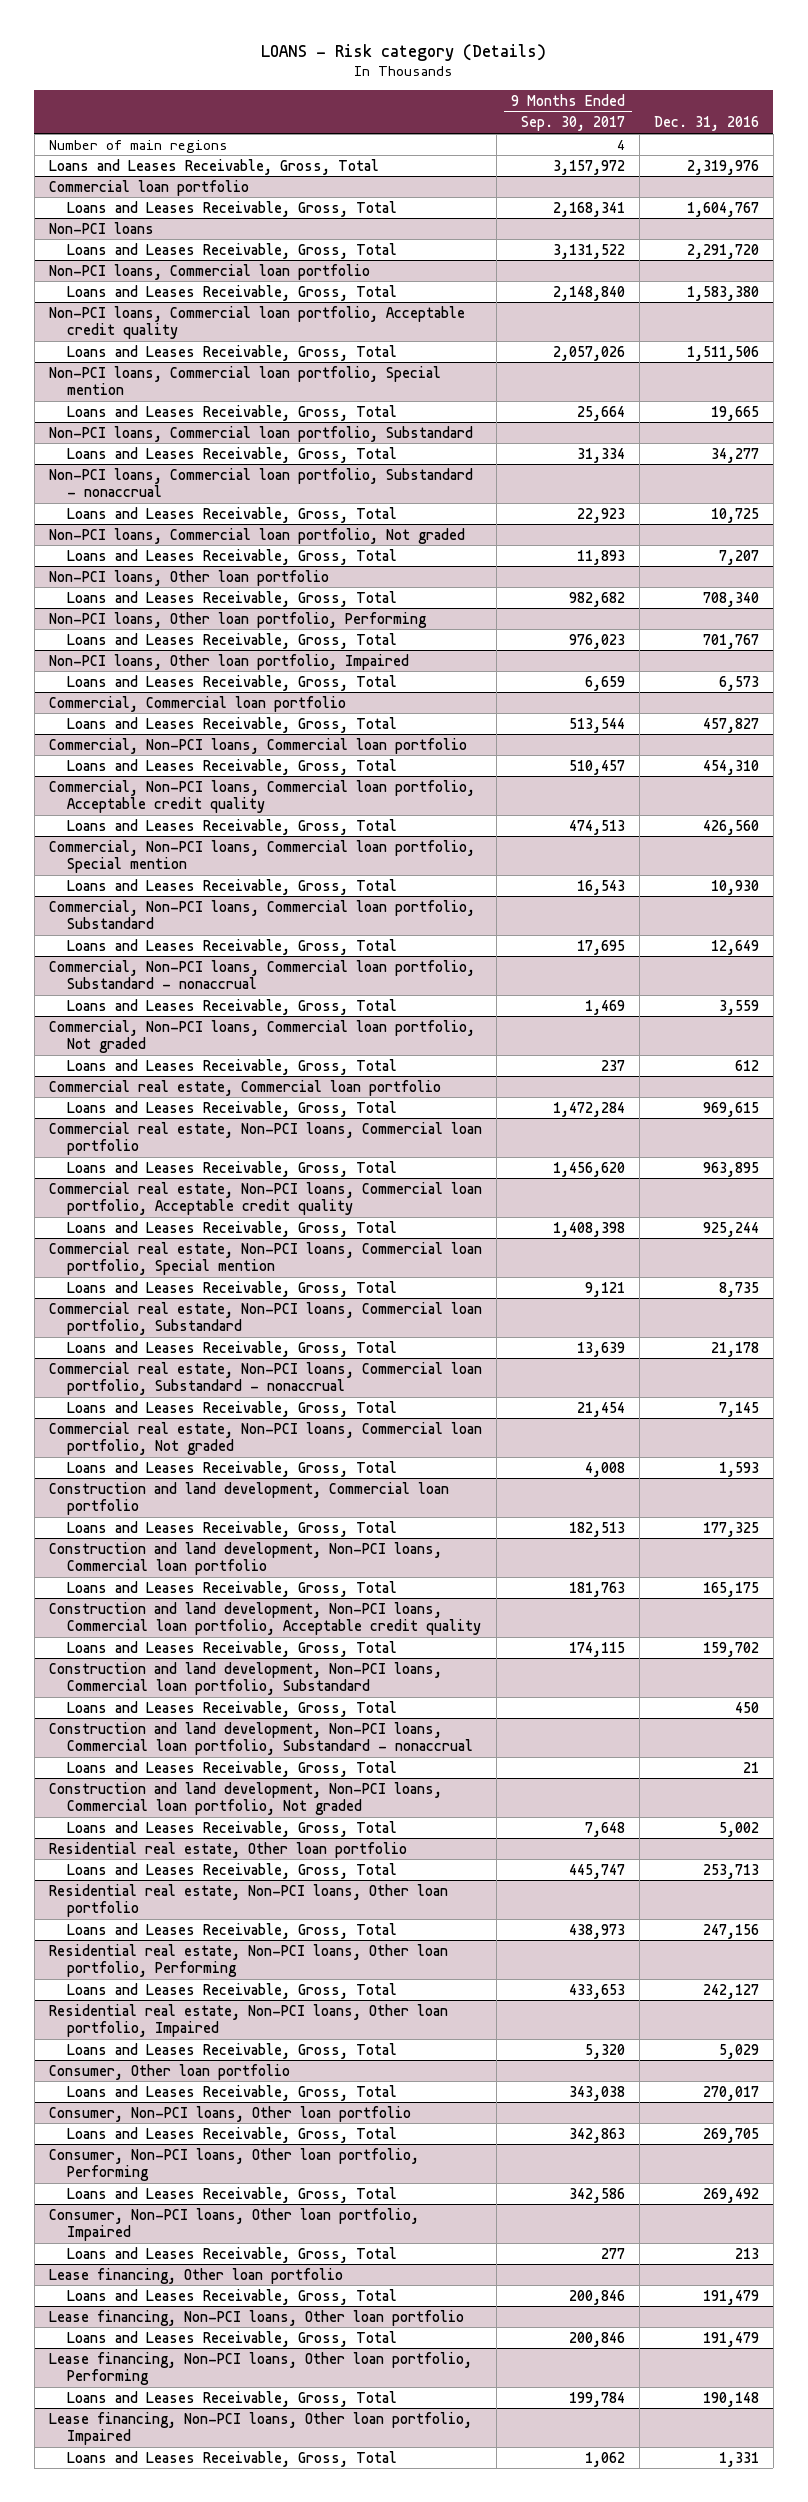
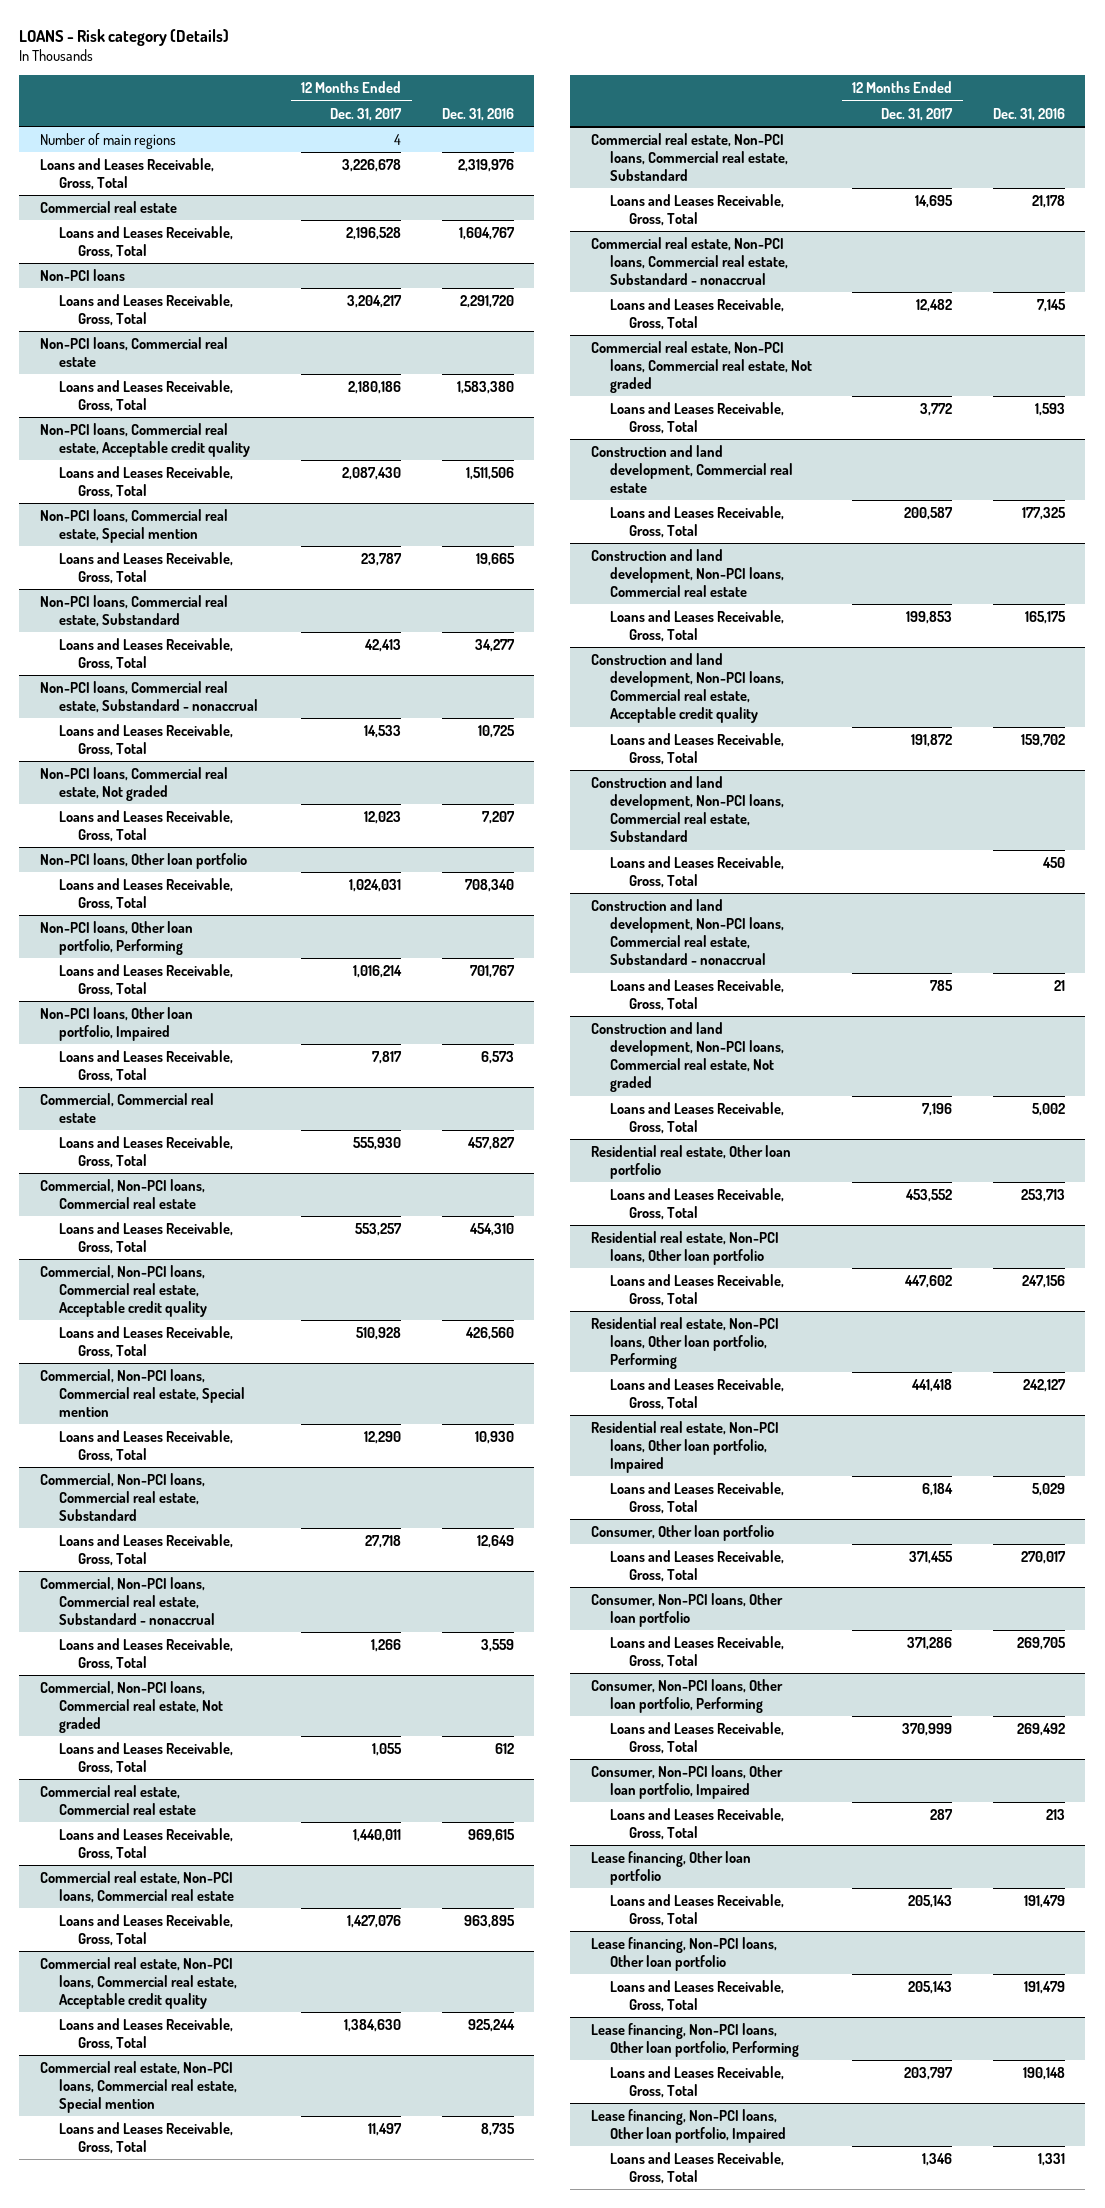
- | 9 Months Ended Sep. 30, 2017 | Dec. 31, 2016
+ | 12 Months Ended Dec. 31, 2017 | Dec. 31, 2016
- Commercial loan portfolio
+ Commercial real estate
- Non-PCI loans, Commercial loan portfolio
+ Non-PCI loans, Commercial real estate
- Non-PCI loans, Commercial loan portfolio, Acceptable credit quality
+ Non-PCI loans, Commercial real estate, Acceptable credit quality
- Non-PCI loans, Commercial loan portfolio, Special mention
+ Non-PCI loans, Commercial real estate, Special mention
- Non-PCI loans, Commercial loan portfolio, Substandard
+ Non-PCI loans, Commercial real estate, Substandard
- Non-PCI loans, Commercial loan portfolio, Substandard - nonaccrual
+ Non-PCI loans, Commercial real estate, Substandard - nonaccrual
- Non-PCI loans, Commercial loan portfolio, Not graded
+ Non-PCI loans, Commercial real estate, Not graded
- Commercial, Commercial loan portfolio
+ Commercial, Commercial real estate
- Commercial, Non-PCI loans, Commercial loan portfolio
+ Commercial, Non-PCI loans, Commercial real estate
- Commercial, Non-PCI loans, Commercial loan portfolio, Acceptable credit quality
+ Commercial, Non-PCI loans, Commercial real estate, Acceptable credit quality
- Commercial, Non-PCI loans, Commercial loan portfolio, Special mention
+ Commercial, Non-PCI loans, Commercial real estate, Special mention
- Commercial, Non-PCI loans, Commercial loan portfolio, Substandard
+ Commercial, Non-PCI loans, Commercial real estate, Substandard
- Commercial, Non-PCI loans, Commercial loan portfolio, Substandard - nonaccrual
+ Commercial, Non-PCI loans, Commercial real estate, Substandard - nonaccrual
- Commercial, Non-PCI loans, Commercial loan portfolio, Not graded
+ Commercial, Non-PCI loans, Commercial real estate, Not graded
- Commercial real estate, Commercial loan portfolio
+ Commercial real estate, Commercial real estate
- Commercial real estate, Non-PCI loans, Commercial loan portfolio
+ Commercial real estate, Non-PCI loans, Commercial real estate
- Commercial real estate, Non-PCI loans, Commercial loan portfolio, Acceptable credit quality
+ Commercial real estate, Non-PCI loans, Commercial real estate, Acceptable credit quality
- Commercial real estate, Non-PCI loans, Commercial loan portfolio, Special mention
+ Commercial real estate, Non-PCI loans, Commercial real estate, Special mention
- Commercial real estate, Non-PCI loans, Commercial loan portfolio, Substandard
+ Commercial real estate, Non-PCI loans, Commercial real estate, Substandard
- Commercial real estate, Non-PCI loans, Commercial loan portfolio, Substandard - nonaccrual
+ Commercial real estate, Non-PCI loans, Commercial real estate, Substandard - nonaccrual
- Commercial real estate, Non-PCI loans, Commercial loan portfolio, Not graded
+ Commercial real estate, Non-PCI loans, Commercial real estate, Not graded
- Construction and land development, Commercial loan portfolio
+ Construction and land development, Commercial real estate
- Construction and land development, Non-PCI loans, Commercial loan portfolio
+ Construction and land development, Non-PCI loans, Commercial real estate
- Construction and land development, Non-PCI loans, Commercial loan portfolio, Acceptable credit quality
+ Construction and land development, Non-PCI loans, Commercial real estate, Acceptable credit quality
- Construction and land development, Non-PCI loans, Commercial loan portfolio, Substandard
+ Construction and land development, Non-PCI loans, Commercial real estate, Substandard
- Construction and land development, Non-PCI loans, Commercial loan portfolio, Substandard - nonaccrual
+ Construction and land development, Non-PCI loans, Commercial real estate, Substandard - nonaccrual
- Construction and land development, Non-PCI loans, Commercial loan portfolio, Not graded
+ Construction and land development, Non-PCI loans, Commercial real estate, Not graded

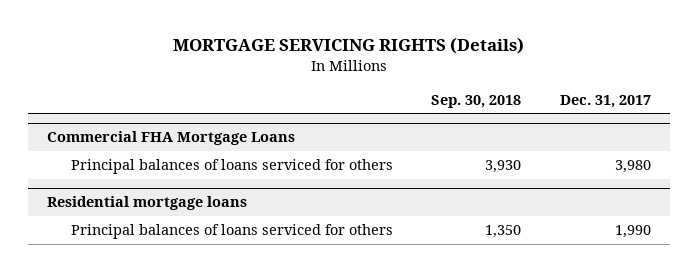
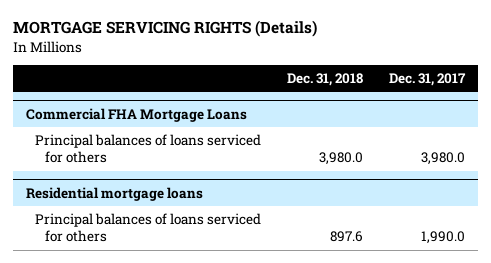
- | Sep. 30, 2018 | Dec. 31, 2017
+ | Dec. 31, 2018 | Dec. 31, 2017
@ Commercial FHA Mortgage Loans
- Principal balances of loans serviced for others | 3,930 | 3,980
+ Principal balances of loans serviced for others | 3,980.0 | 3,980.0
@ Residential mortgage loans
- Principal balances of loans serviced for others | 1,350 | 1,990
+ Principal balances of loans serviced for others | 897.6 | 1,990.0

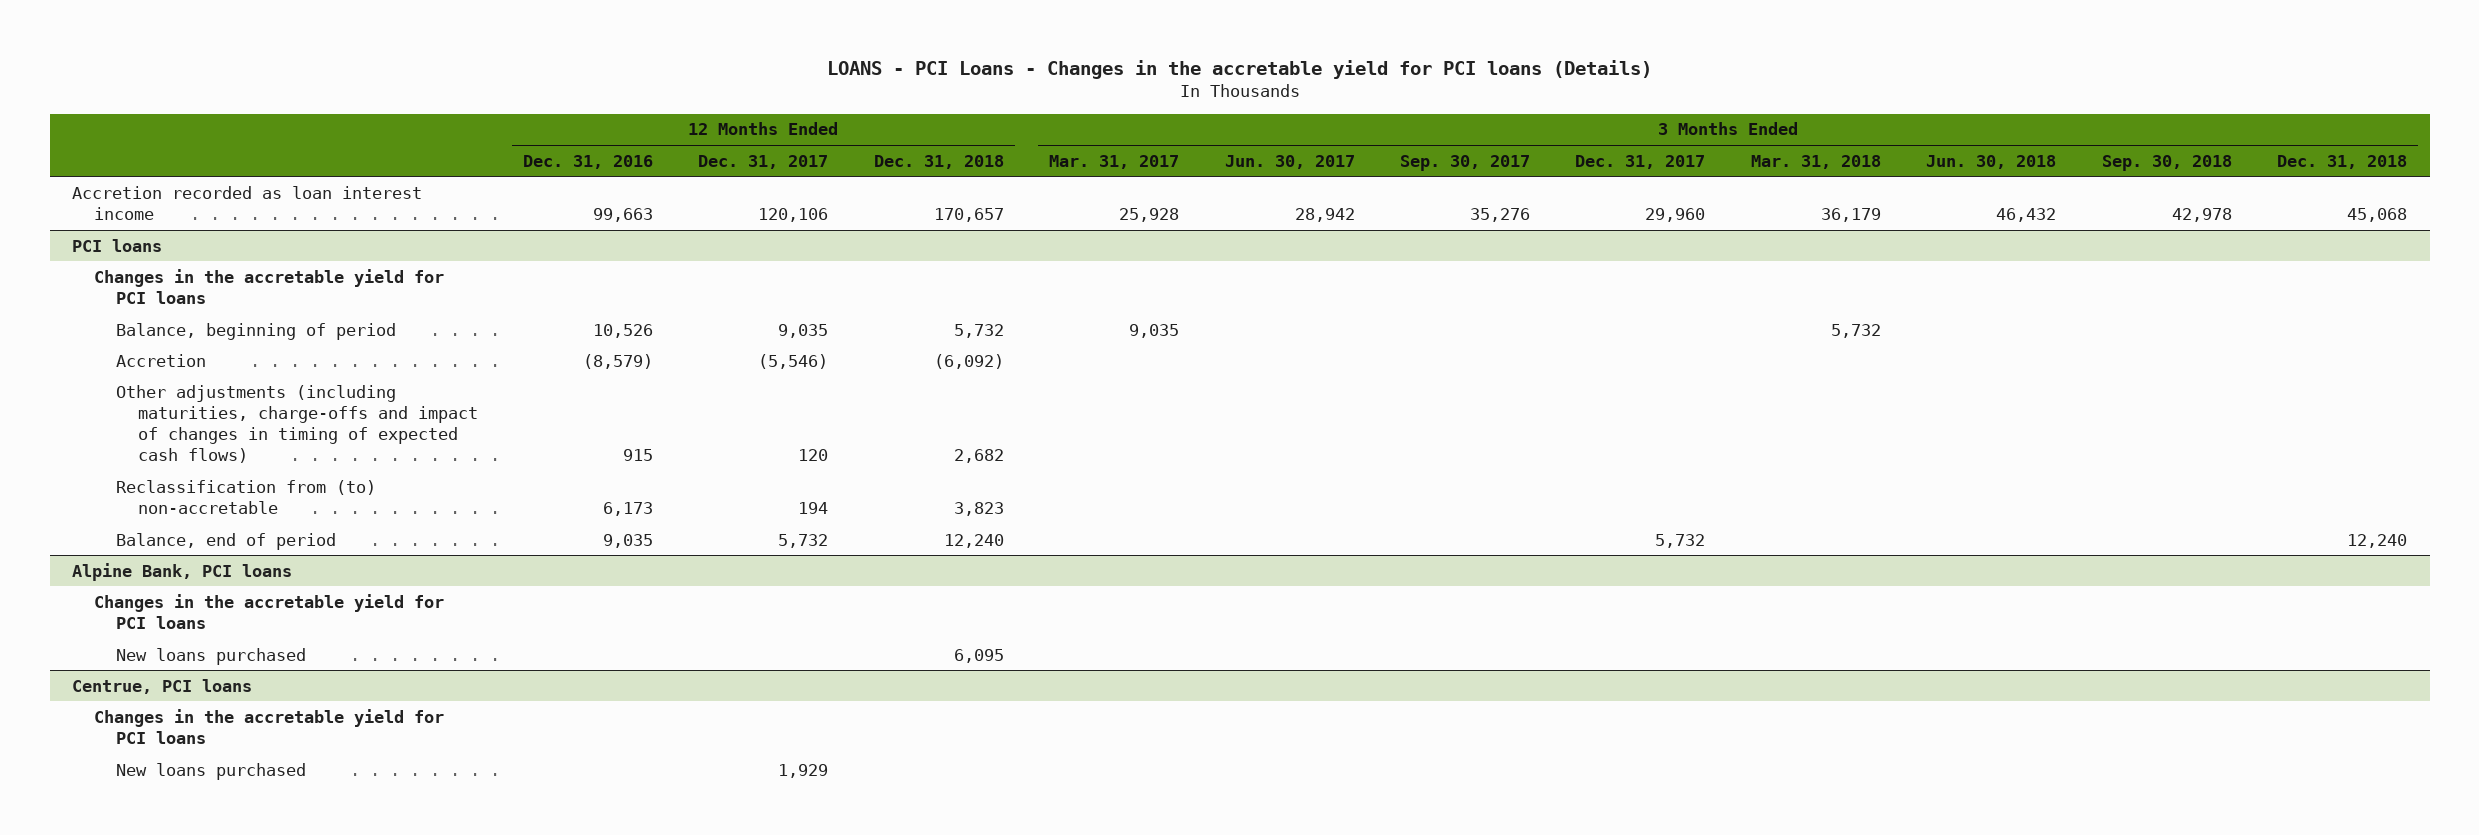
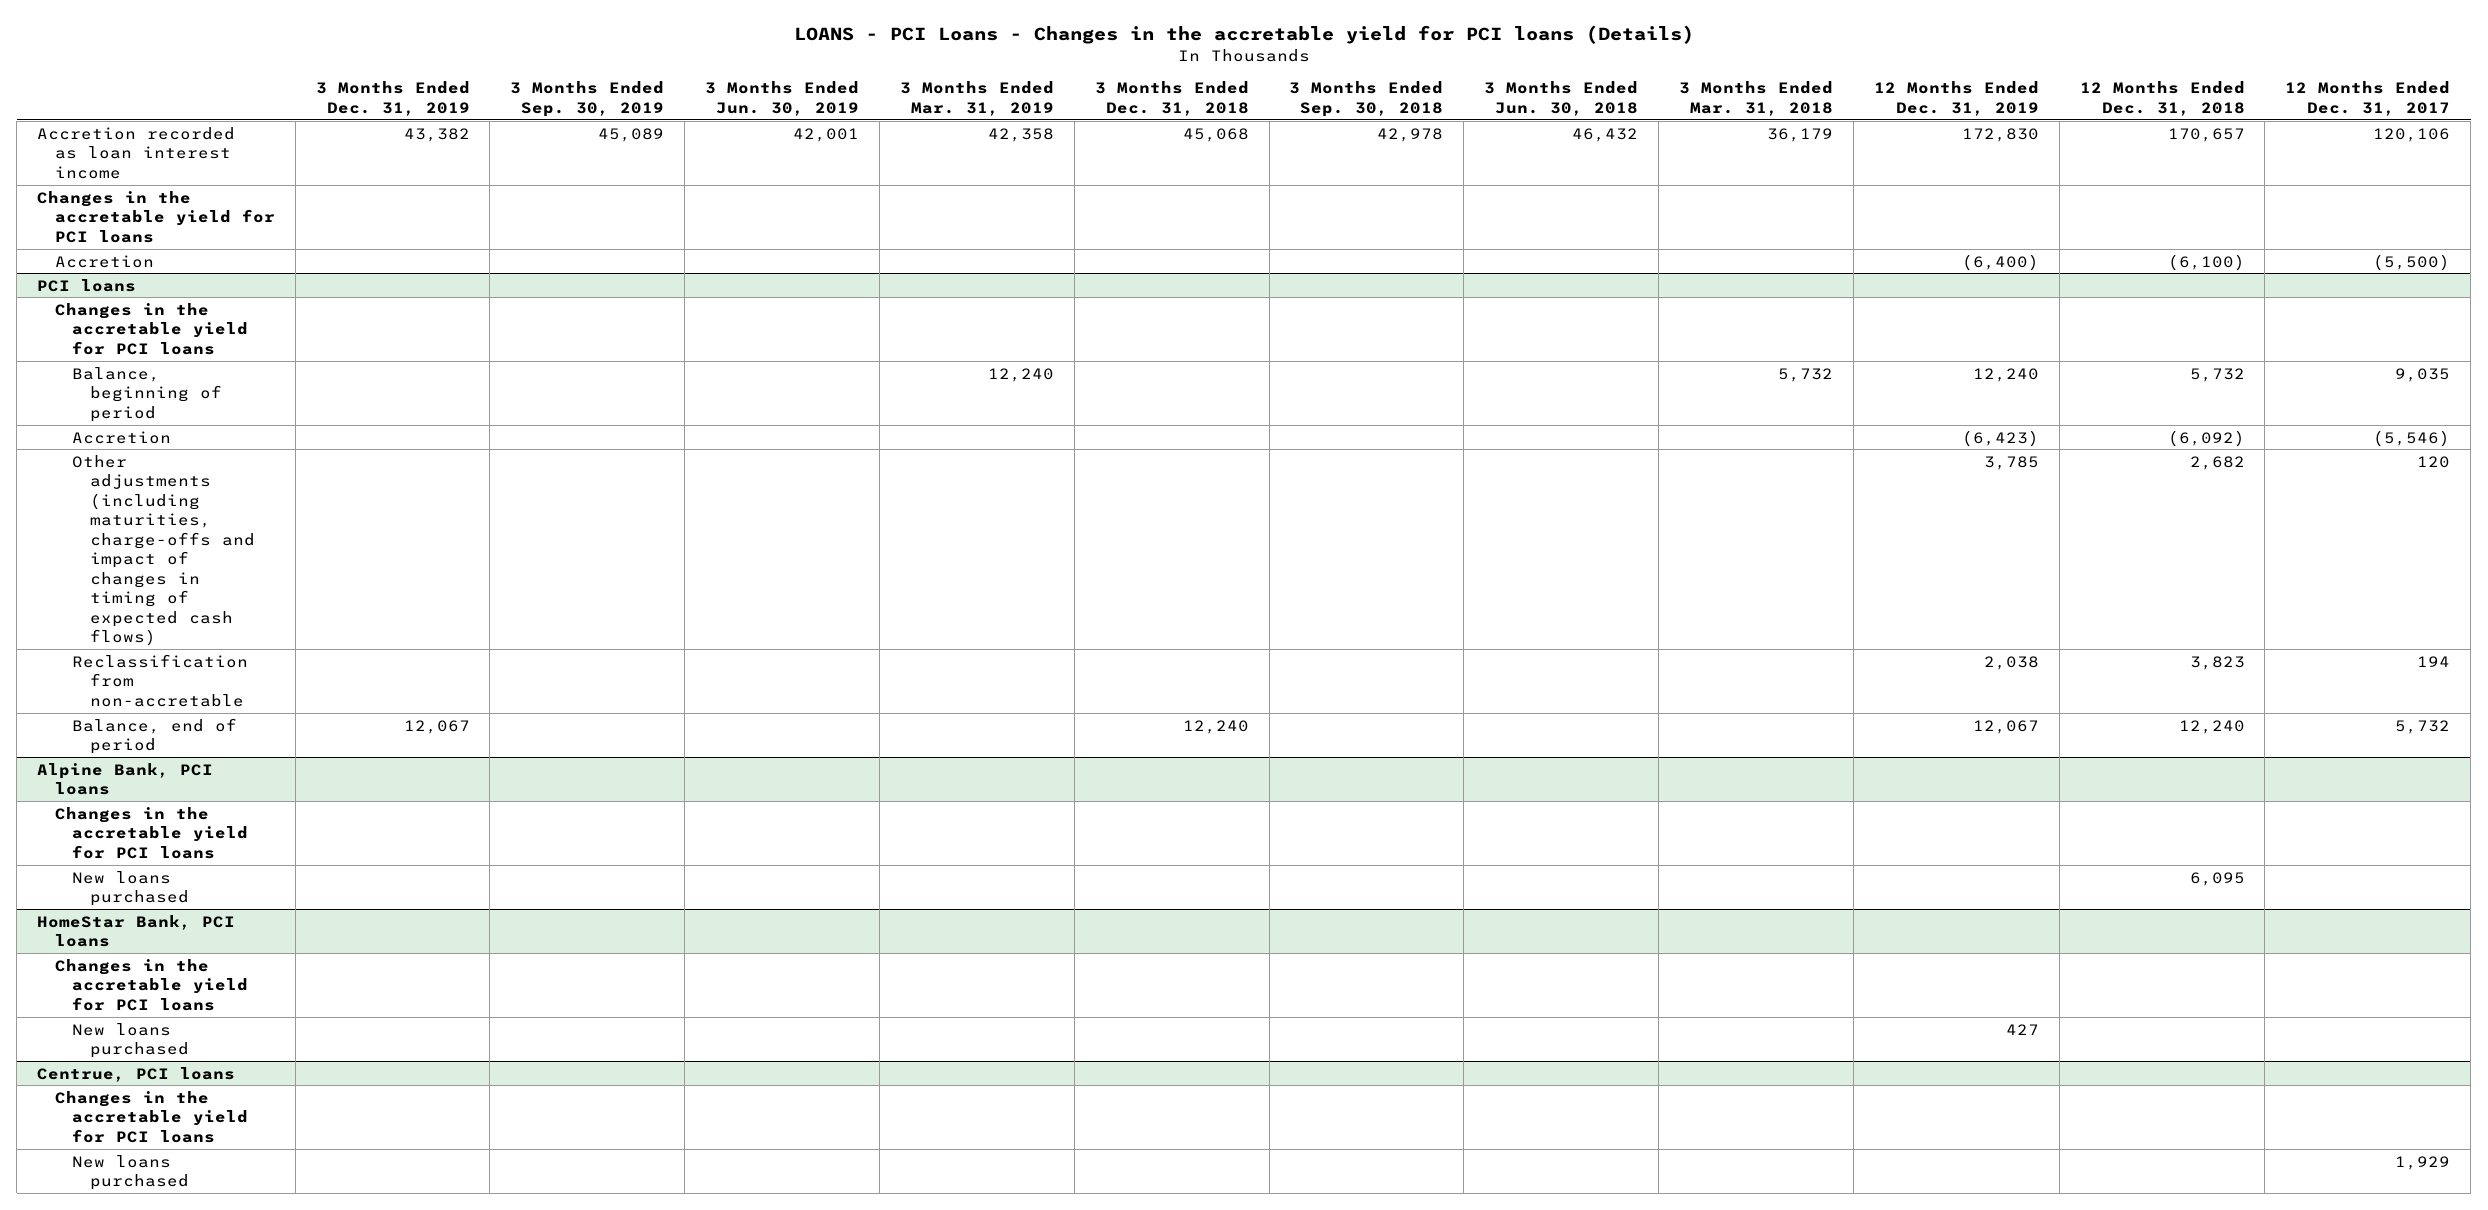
- | 12 Months Ended Dec. 31, 2016 | 12 Months Ended Dec. 31, 2017 | 12 Months Ended Dec. 31, 2018 | 3 Months Ended Mar. 31, 2017 | 3 Months Ended Jun. 30, 2017 | 3 Months Ended Sep. 30, 2017 | 3 Months Ended Dec. 31, 2017 | 3 Months Ended Mar. 31, 2018 | 3 Months Ended Jun. 30, 2018 | 3 Months Ended Sep. 30, 2018 | 3 Months Ended Dec. 31, 2018
+ | 3 Months Ended Dec. 31, 2019 | 3 Months Ended Sep. 30, 2019 | 3 Months Ended Jun. 30, 2019 | 3 Months Ended Mar. 31, 2019 | 3 Months Ended Dec. 31, 2018 | 3 Months Ended Sep. 30, 2018 | 3 Months Ended Jun. 30, 2018 | 3 Months Ended Mar. 31, 2018 | 12 Months Ended Dec. 31, 2019 | 12 Months Ended Dec. 31, 2018 | 12 Months Ended Dec. 31, 2017
+ Changes in the accretable yield for PCI loans
+ Accretion | | | | | | | | | (6,400) | (6,100) | (5,500)
@ PCI loans
- Reclassification from (to) non-accretable | 6,173 | 194 | 3,823 | | | | | | | |
+ Reclassification from non-accretable | | | | | | | | | 2,038 | 3,823 | 194
+ HomeStar Bank, PCI loans
+ Changes in the accretable yield for PCI loans
+ New loans purchased | | | | | | | | | 427 | |

